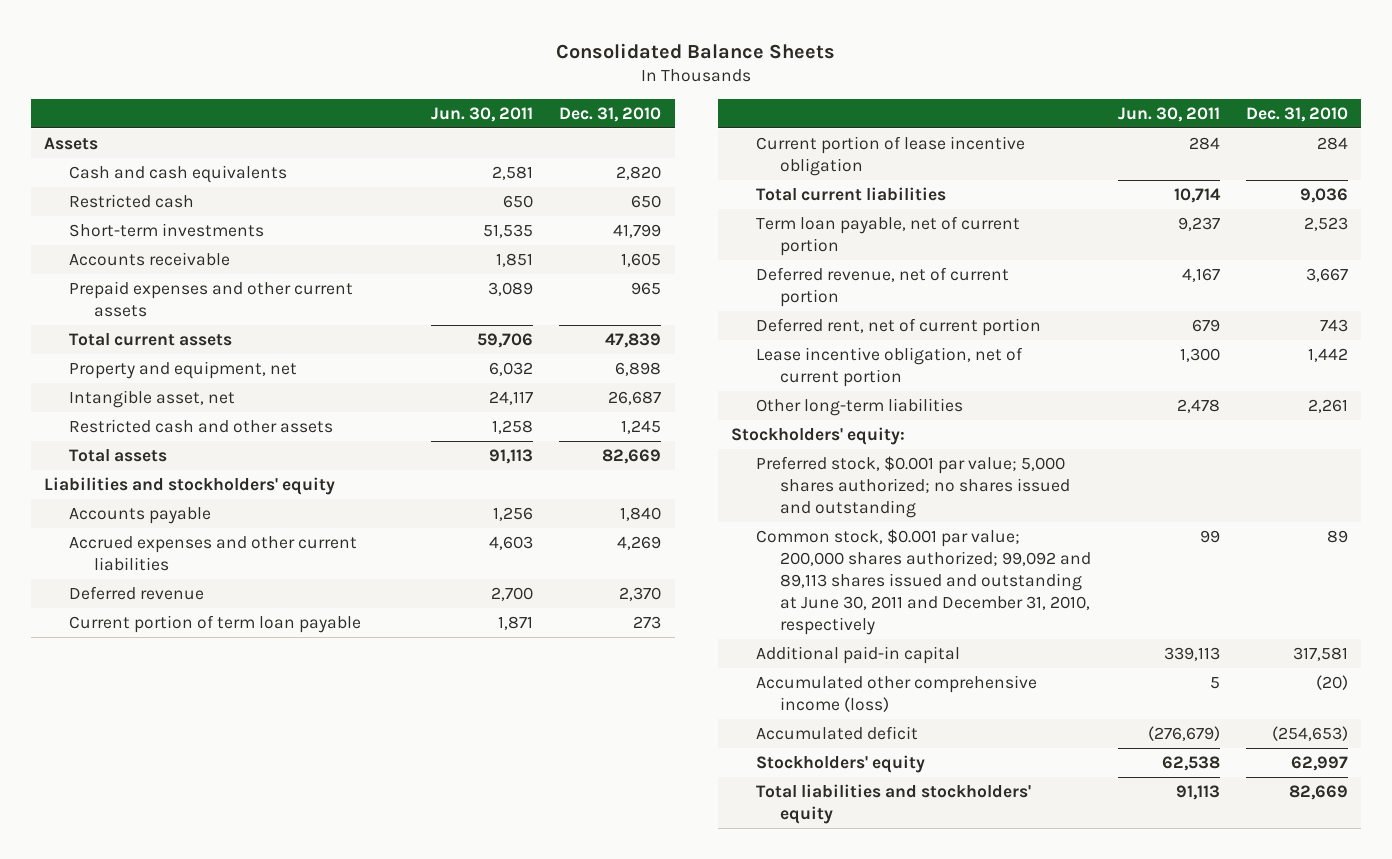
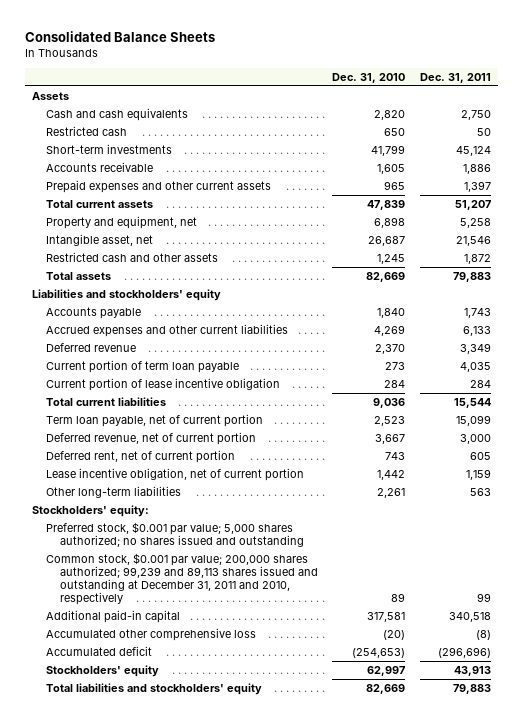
- | Jun. 30, 2011 | Dec. 31, 2010
+ | Dec. 31, 2010 | Dec. 31, 2011
- Common stock, $0.001 par value; 200,000 shares authorized; 99,092 and 89,113 shares issued and outstanding at June 30, 2011 and December 31, 2010, respectively | 99 | 89
+ Common stock, $0.001 par value; 200,000 shares authorized; 99,239 and 89,113 shares issued and outstanding at December 31, 2011 and 2010, respectively | 89 | 99
- Accumulated other comprehensive income (loss) | 5 | (20)
+ Accumulated other comprehensive loss | (20) | (8)

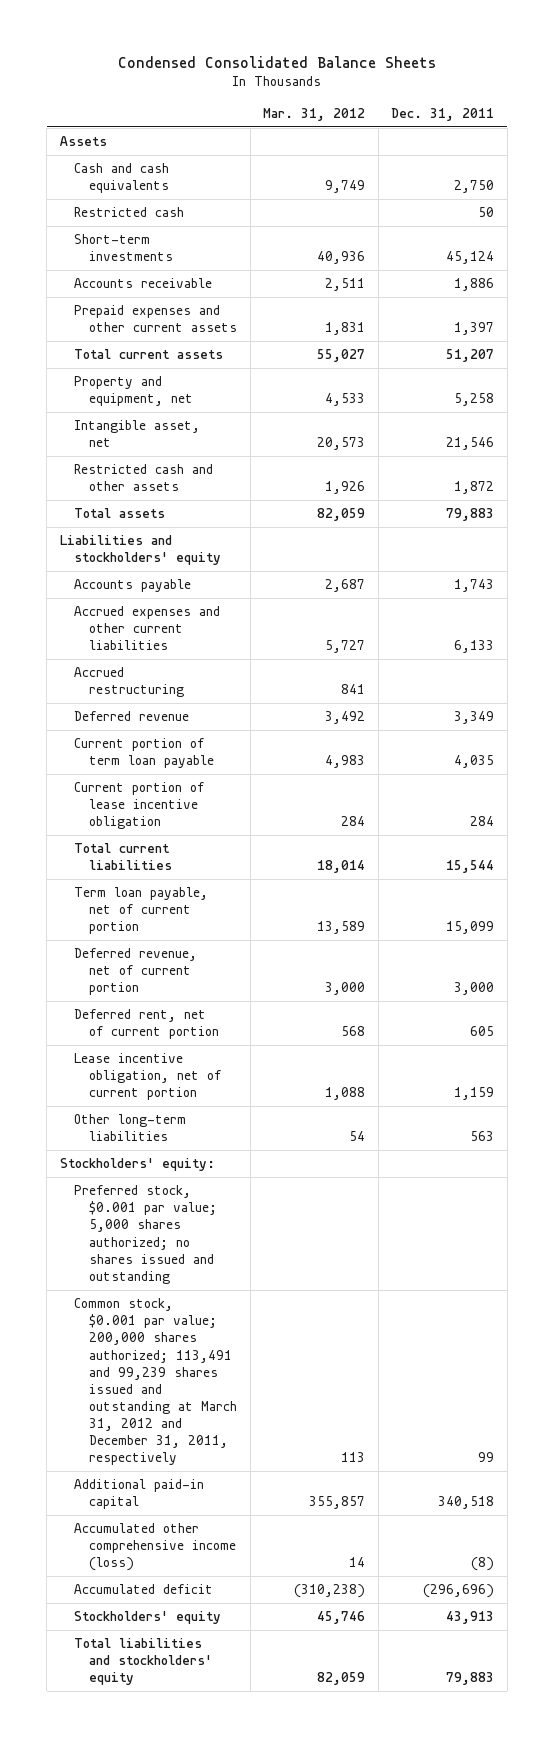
- Consolidated Balance Sheets
+ Condensed Consolidated Balance Sheets
- | Dec. 31, 2010 | Dec. 31, 2011
+ | Mar. 31, 2012 | Dec. 31, 2011
+ Accrued restructuring | 841 |
- Common stock, $0.001 par value; 200,000 shares authorized; 99,239 and 89,113 shares issued and outstanding at December 31, 2011 and 2010, respectively | 89 | 99
+ Common stock, $0.001 par value; 200,000 shares authorized; 113,491 and 99,239 shares issued and outstanding at March 31, 2012 and December 31, 2011, respectively | 113 | 99
- Accumulated other comprehensive loss | (20) | (8)
+ Accumulated other comprehensive income (loss) | 14 | (8)

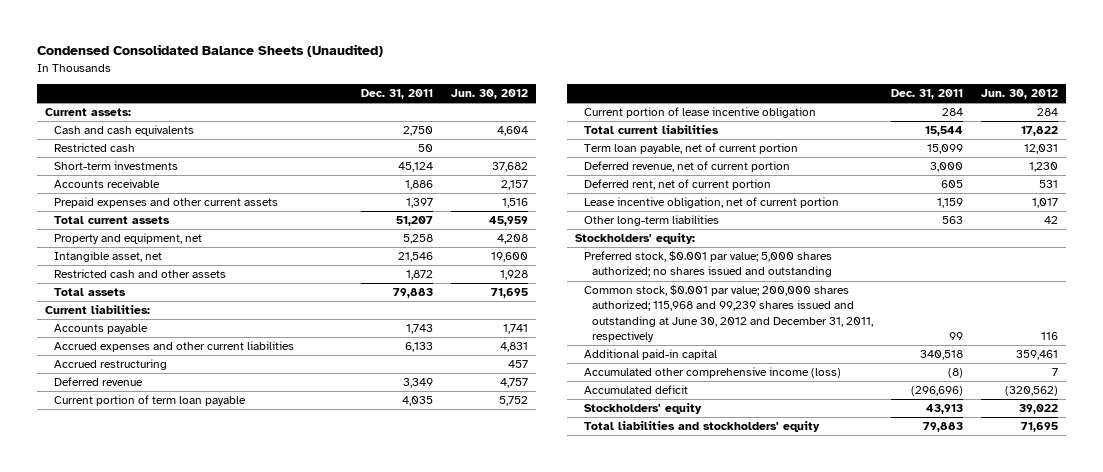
- Condensed Consolidated Balance Sheets
+ Condensed Consolidated Balance Sheets (Unaudited)
- | Mar. 31, 2012 | Dec. 31, 2011
+ | Dec. 31, 2011 | Jun. 30, 2012
- Assets
+ Current assets:
- Liabilities and stockholders' equity
+ Current liabilities:
- Common stock, $0.001 par value; 200,000 shares authorized; 113,491 and 99,239 shares issued and outstanding at March 31, 2012 and December 31, 2011, respectively | 113 | 99
+ Common stock, $0.001 par value; 200,000 shares authorized; 115,968 and 99,239 shares issued and outstanding at June 30, 2012 and December 31, 2011, respectively | 99 | 116

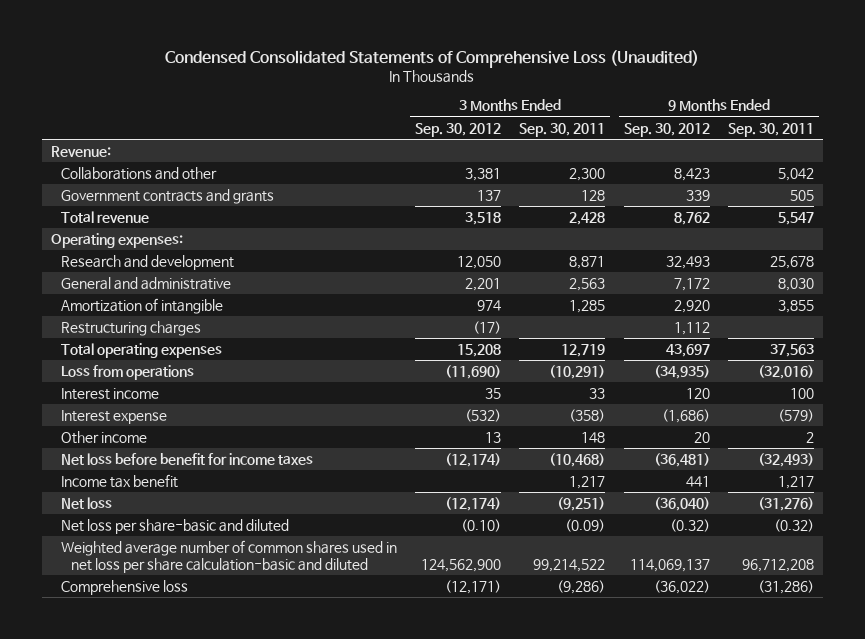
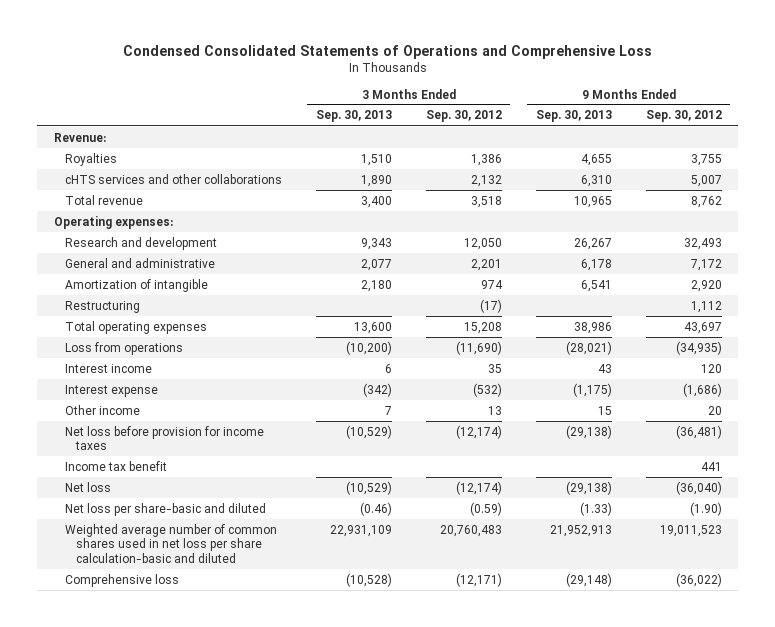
- Condensed Consolidated Statements of Comprehensive Loss (Unaudited)
+ Condensed Consolidated Statements of Operations and Comprehensive Loss
- | 3 Months Ended Sep. 30, 2012 | 3 Months Ended Sep. 30, 2011 | 9 Months Ended Sep. 30, 2012 | 9 Months Ended Sep. 30, 2011
+ | 3 Months Ended Sep. 30, 2013 | 3 Months Ended Sep. 30, 2012 | 9 Months Ended Sep. 30, 2013 | 9 Months Ended Sep. 30, 2012
- Collaborations and other | 3,381 | 2,300 | 8,423 | 5,042
- Government contracts and grants | 137 | 128 | 339 | 505
+ Royalties | 1,510 | 1,386 | 4,655 | 3,755
+ cHTS services and other collaborations | 1,890 | 2,132 | 6,310 | 5,007
- Restructuring charges | (17) | | 1,112 |
+ Restructuring | | (17) | | 1,112
- Net loss before benefit for income taxes | (12,174) | (10,468) | (36,481) | (32,493)
+ Net loss before provision for income taxes | (10,529) | (12,174) | (29,138) | (36,481)
- Net loss per share-basic and diluted | (0.10) | (0.09) | (0.32) | (0.32)
- Weighted average number of common shares used in net loss per share calculation-basic and diluted | 124,562,900 | 99,214,522 | 114,069,137 | 96,712,208
+ Net loss per share-basic and diluted | (0.46) | (0.59) | (1.33) | (1.90)
+ Weighted average number of common shares used in net loss per share calculation-basic and diluted | 22,931,109 | 20,760,483 | 21,952,913 | 19,011,523

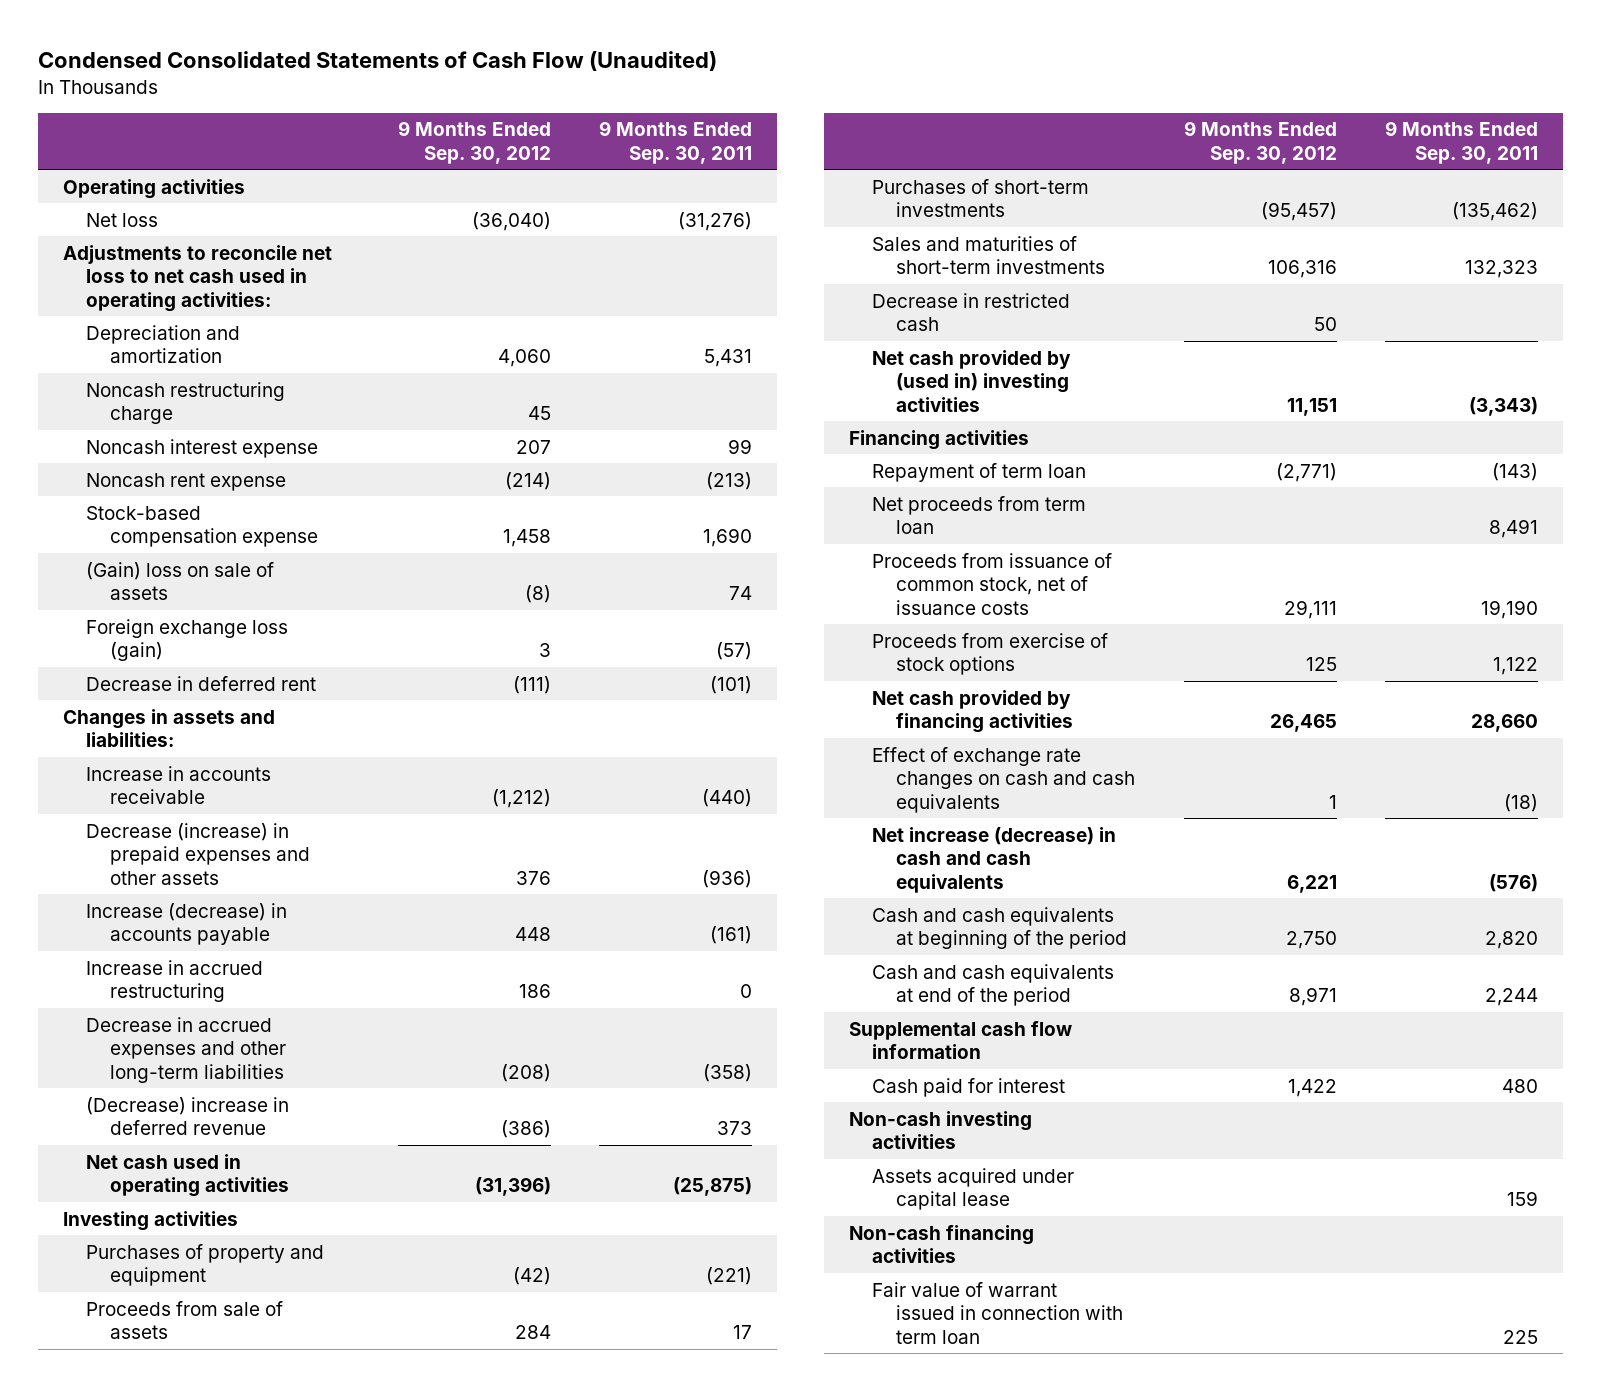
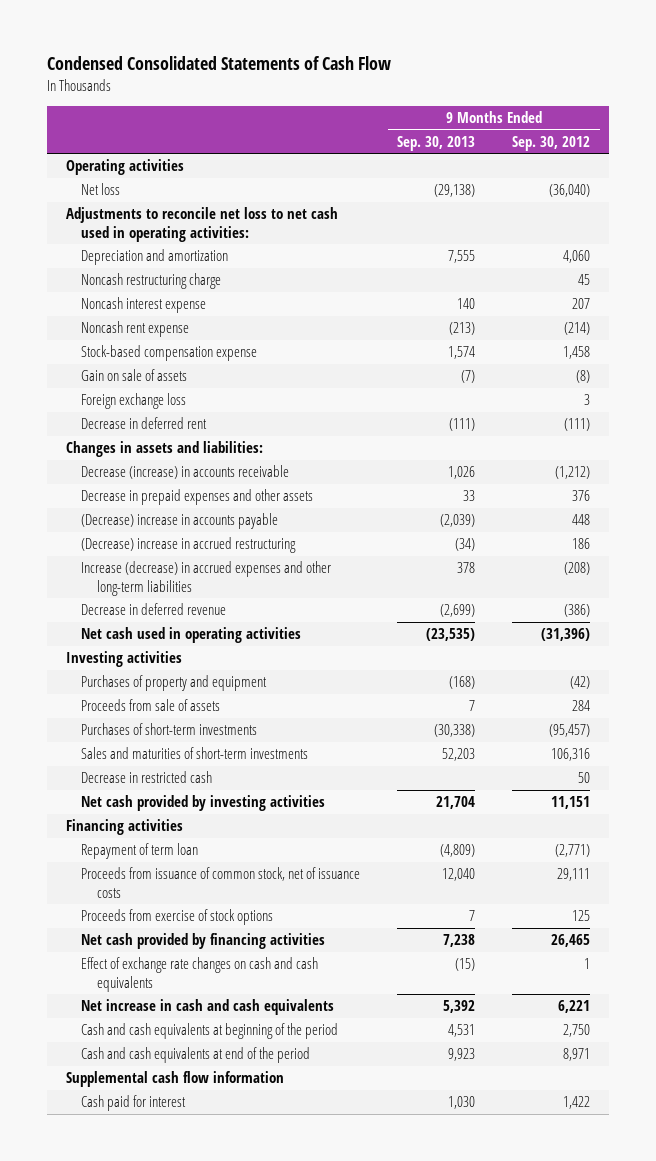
- Condensed Consolidated Statements of Cash Flow (Unaudited)
+ Condensed Consolidated Statements of Cash Flow
- | 9 Months Ended Sep. 30, 2012 | 9 Months Ended Sep. 30, 2011
+ | 9 Months Ended Sep. 30, 2013 | 9 Months Ended Sep. 30, 2012
- (Gain) loss on sale of assets | (8) | 74
- Foreign exchange loss (gain) | 3 | (57)
+ Gain on sale of assets | (7) | (8)
+ Foreign exchange loss | | 3
- Increase in accounts receivable | (1,212) | (440)
- Decrease (increase) in prepaid expenses and other assets | 376 | (936)
- Increase (decrease) in accounts payable | 448 | (161)
- Increase in accrued restructuring | 186 | 0
- Decrease in accrued expenses and other long-term liabilities | (208) | (358)
- (Decrease) increase in deferred revenue | (386) | 373
+ Decrease (increase) in accounts receivable | 1,026 | (1,212)
+ Decrease in prepaid expenses and other assets | 33 | 376
+ (Decrease) increase in accounts payable | (2,039) | 448
+ (Decrease) increase in accrued restructuring | (34) | 186
+ Increase (decrease) in accrued expenses and other long-term liabilities | 378 | (208)
+ Decrease in deferred revenue | (2,699) | (386)
- Net cash provided by (used in) investing activities | 11,151 | (3,343)
+ Net cash provided by investing activities | 21,704 | 11,151
- Net proceeds from term loan | | 8,491
- Net increase (decrease) in cash and cash equivalents | 6,221 | (576)
+ Net increase in cash and cash equivalents | 5,392 | 6,221
- Non-cash investing activities
- Assets acquired under capital lease | | 159
- Non-cash financing activities
- Fair value of warrant issued in connection with term loan | | 225

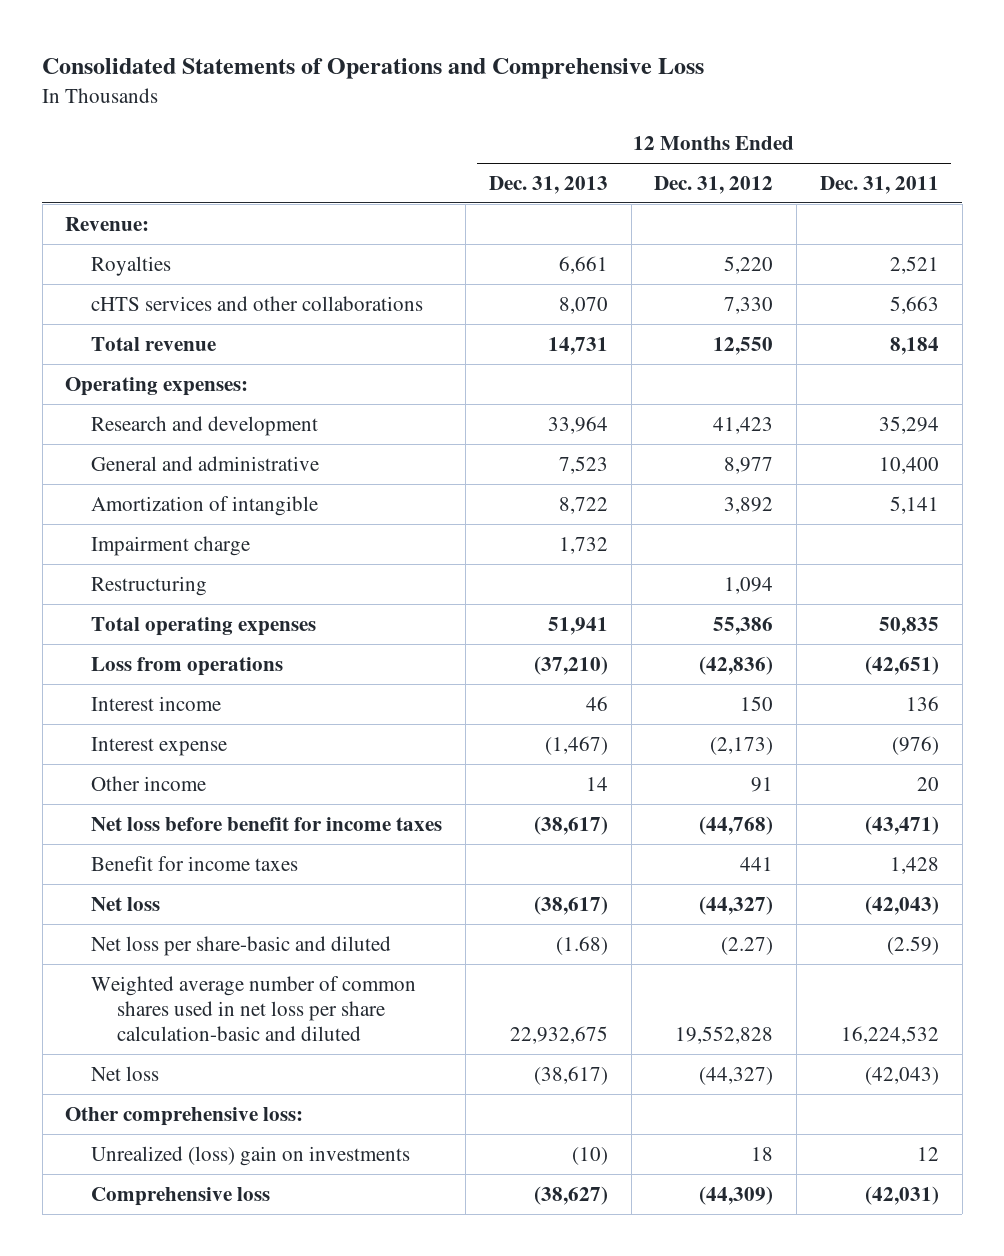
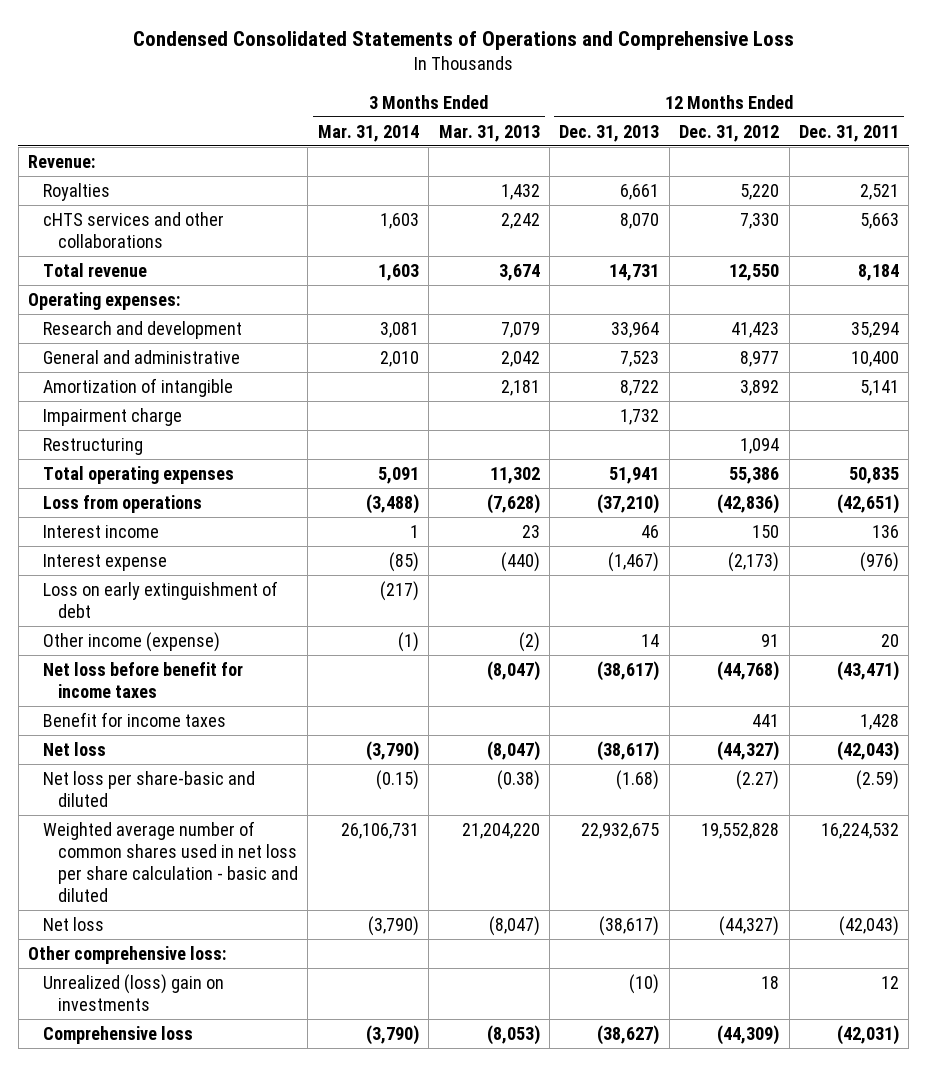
- Consolidated Statements of Operations and Comprehensive Loss
+ Condensed Consolidated Statements of Operations and Comprehensive Loss
- | 12 Months Ended Dec. 31, 2013 | 12 Months Ended Dec. 31, 2012 | 12 Months Ended Dec. 31, 2011
+ | 3 Months Ended Mar. 31, 2014 | 3 Months Ended Mar. 31, 2013 | 12 Months Ended Dec. 31, 2013 | 12 Months Ended Dec. 31, 2012 | 12 Months Ended Dec. 31, 2011
- Other income | 14 | 91 | 20
+ Loss on early extinguishment of debt | (217) | | | |
+ Other income (expense) | (1) | (2) | 14 | 91 | 20
- Weighted average number of common shares used in net loss per share calculation-basic and diluted | 22,932,675 | 19,552,828 | 16,224,532
+ Weighted average number of common shares used in net loss per share calculation - basic and diluted | 26,106,731 | 21,204,220 | 22,932,675 | 19,552,828 | 16,224,532

